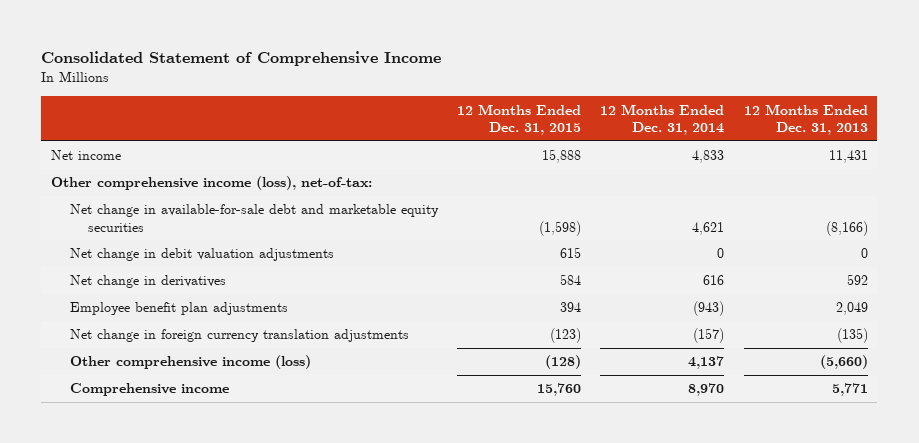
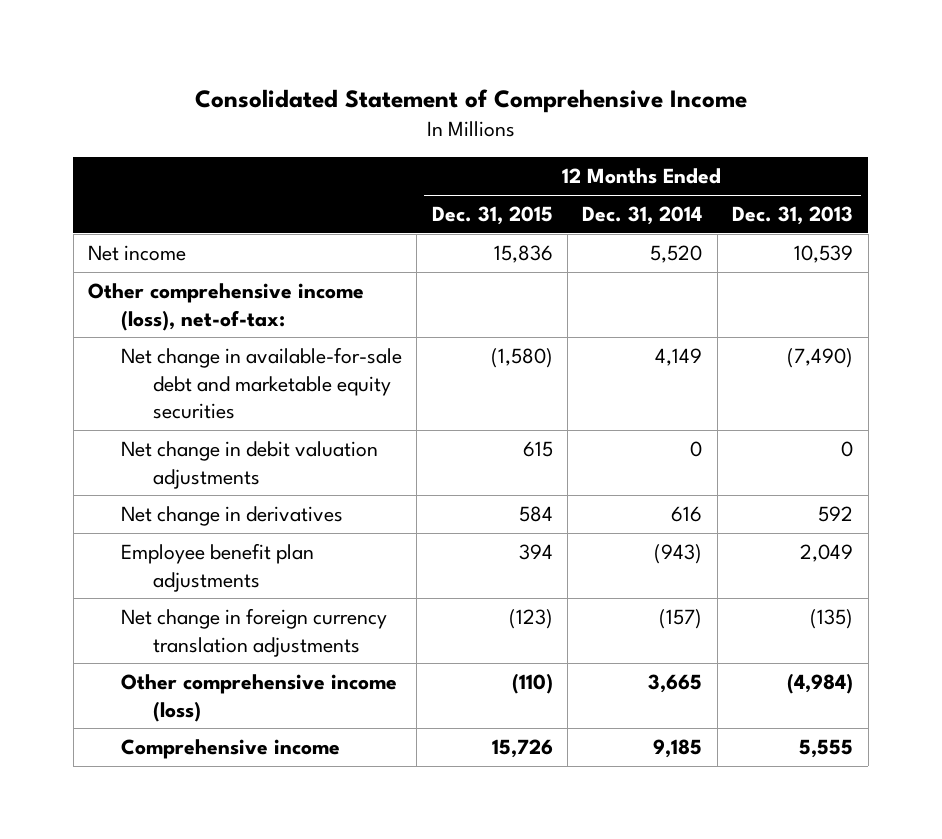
- Net income | 15,888 | 4,833 | 11,431
+ Net income | 15,836 | 5,520 | 10,539
- Net change in available-for-sale debt and marketable equity securities | (1,598) | 4,621 | (8,166)
+ Net change in available-for-sale debt and marketable equity securities | (1,580) | 4,149 | (7,490)
- Other comprehensive income (loss) | (128) | 4,137 | (5,660)
- Comprehensive income | 15,760 | 8,970 | 5,771
+ Other comprehensive income (loss) | (110) | 3,665 | (4,984)
+ Comprehensive income | 15,726 | 9,185 | 5,555

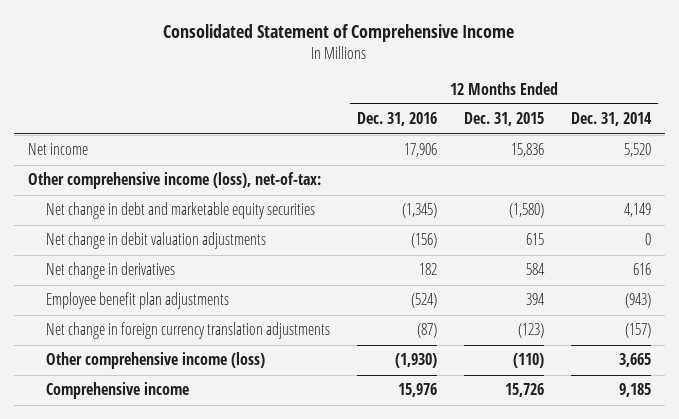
- | 12 Months Ended Dec. 31, 2015 | 12 Months Ended Dec. 31, 2014 | 12 Months Ended Dec. 31, 2013
+ | 12 Months Ended Dec. 31, 2016 | 12 Months Ended Dec. 31, 2015 | 12 Months Ended Dec. 31, 2014
- Net change in available-for-sale debt and marketable equity securities | (1,580) | 4,149 | (7,490)
+ Net change in debt and marketable equity securities | (1,345) | (1,580) | 4,149

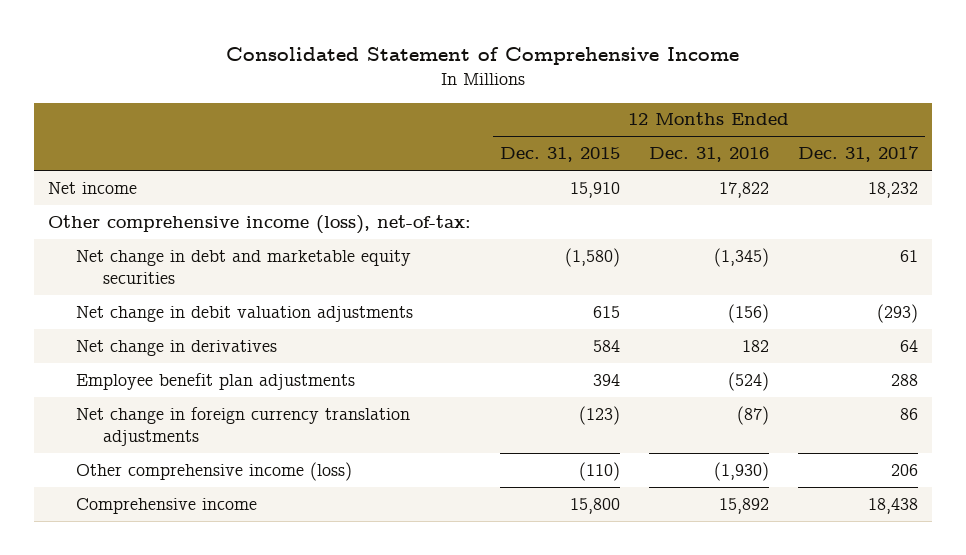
- | 12 Months Ended Dec. 31, 2016 | 12 Months Ended Dec. 31, 2015 | 12 Months Ended Dec. 31, 2014
+ | 12 Months Ended Dec. 31, 2015 | 12 Months Ended Dec. 31, 2016 | 12 Months Ended Dec. 31, 2017
- Net income | 17,906 | 15,836 | 5,520
+ Net income | 15,910 | 17,822 | 18,232
- Comprehensive income | 15,976 | 15,726 | 9,185
+ Comprehensive income | 15,800 | 15,892 | 18,438

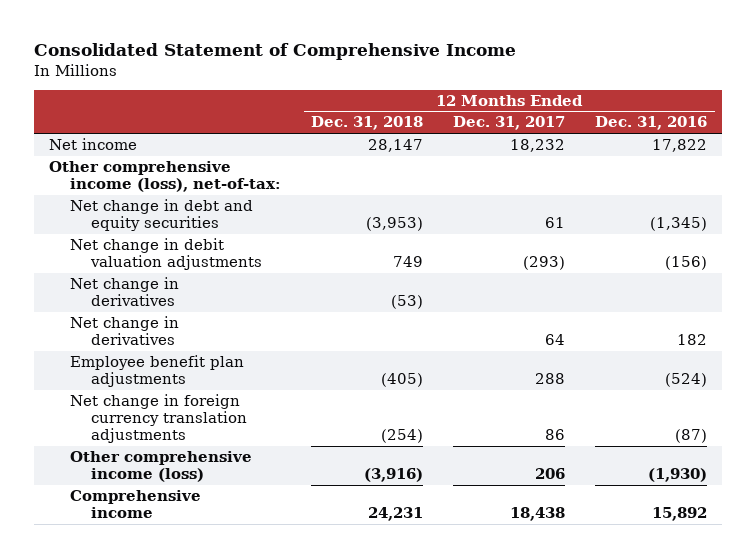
- | 12 Months Ended Dec. 31, 2015 | 12 Months Ended Dec. 31, 2016 | 12 Months Ended Dec. 31, 2017
+ | 12 Months Ended Dec. 31, 2018 | 12 Months Ended Dec. 31, 2017 | 12 Months Ended Dec. 31, 2016
- Net change in debt and marketable equity securities | (1,580) | (1,345) | 61
+ Net change in debt and equity securities | (3,953) | 61 | (1,345)
+ Net change in derivatives | (53) | |

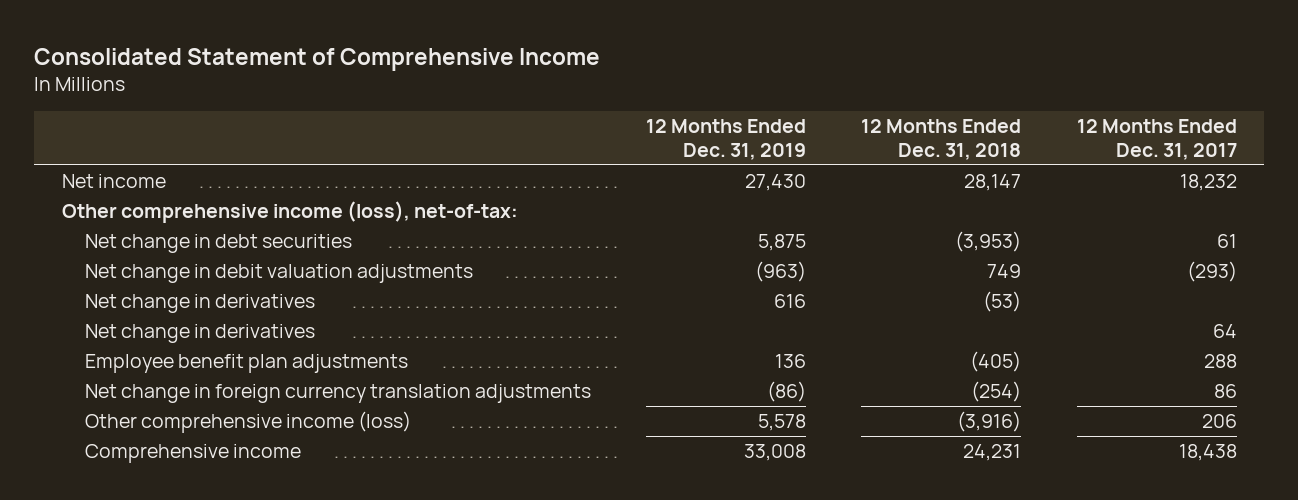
- | 12 Months Ended Dec. 31, 2018 | 12 Months Ended Dec. 31, 2017 | 12 Months Ended Dec. 31, 2016
+ | 12 Months Ended Dec. 31, 2019 | 12 Months Ended Dec. 31, 2018 | 12 Months Ended Dec. 31, 2017
- Net change in debt and equity securities | (3,953) | 61 | (1,345)
+ Net change in debt securities | 5,875 | (3,953) | 61

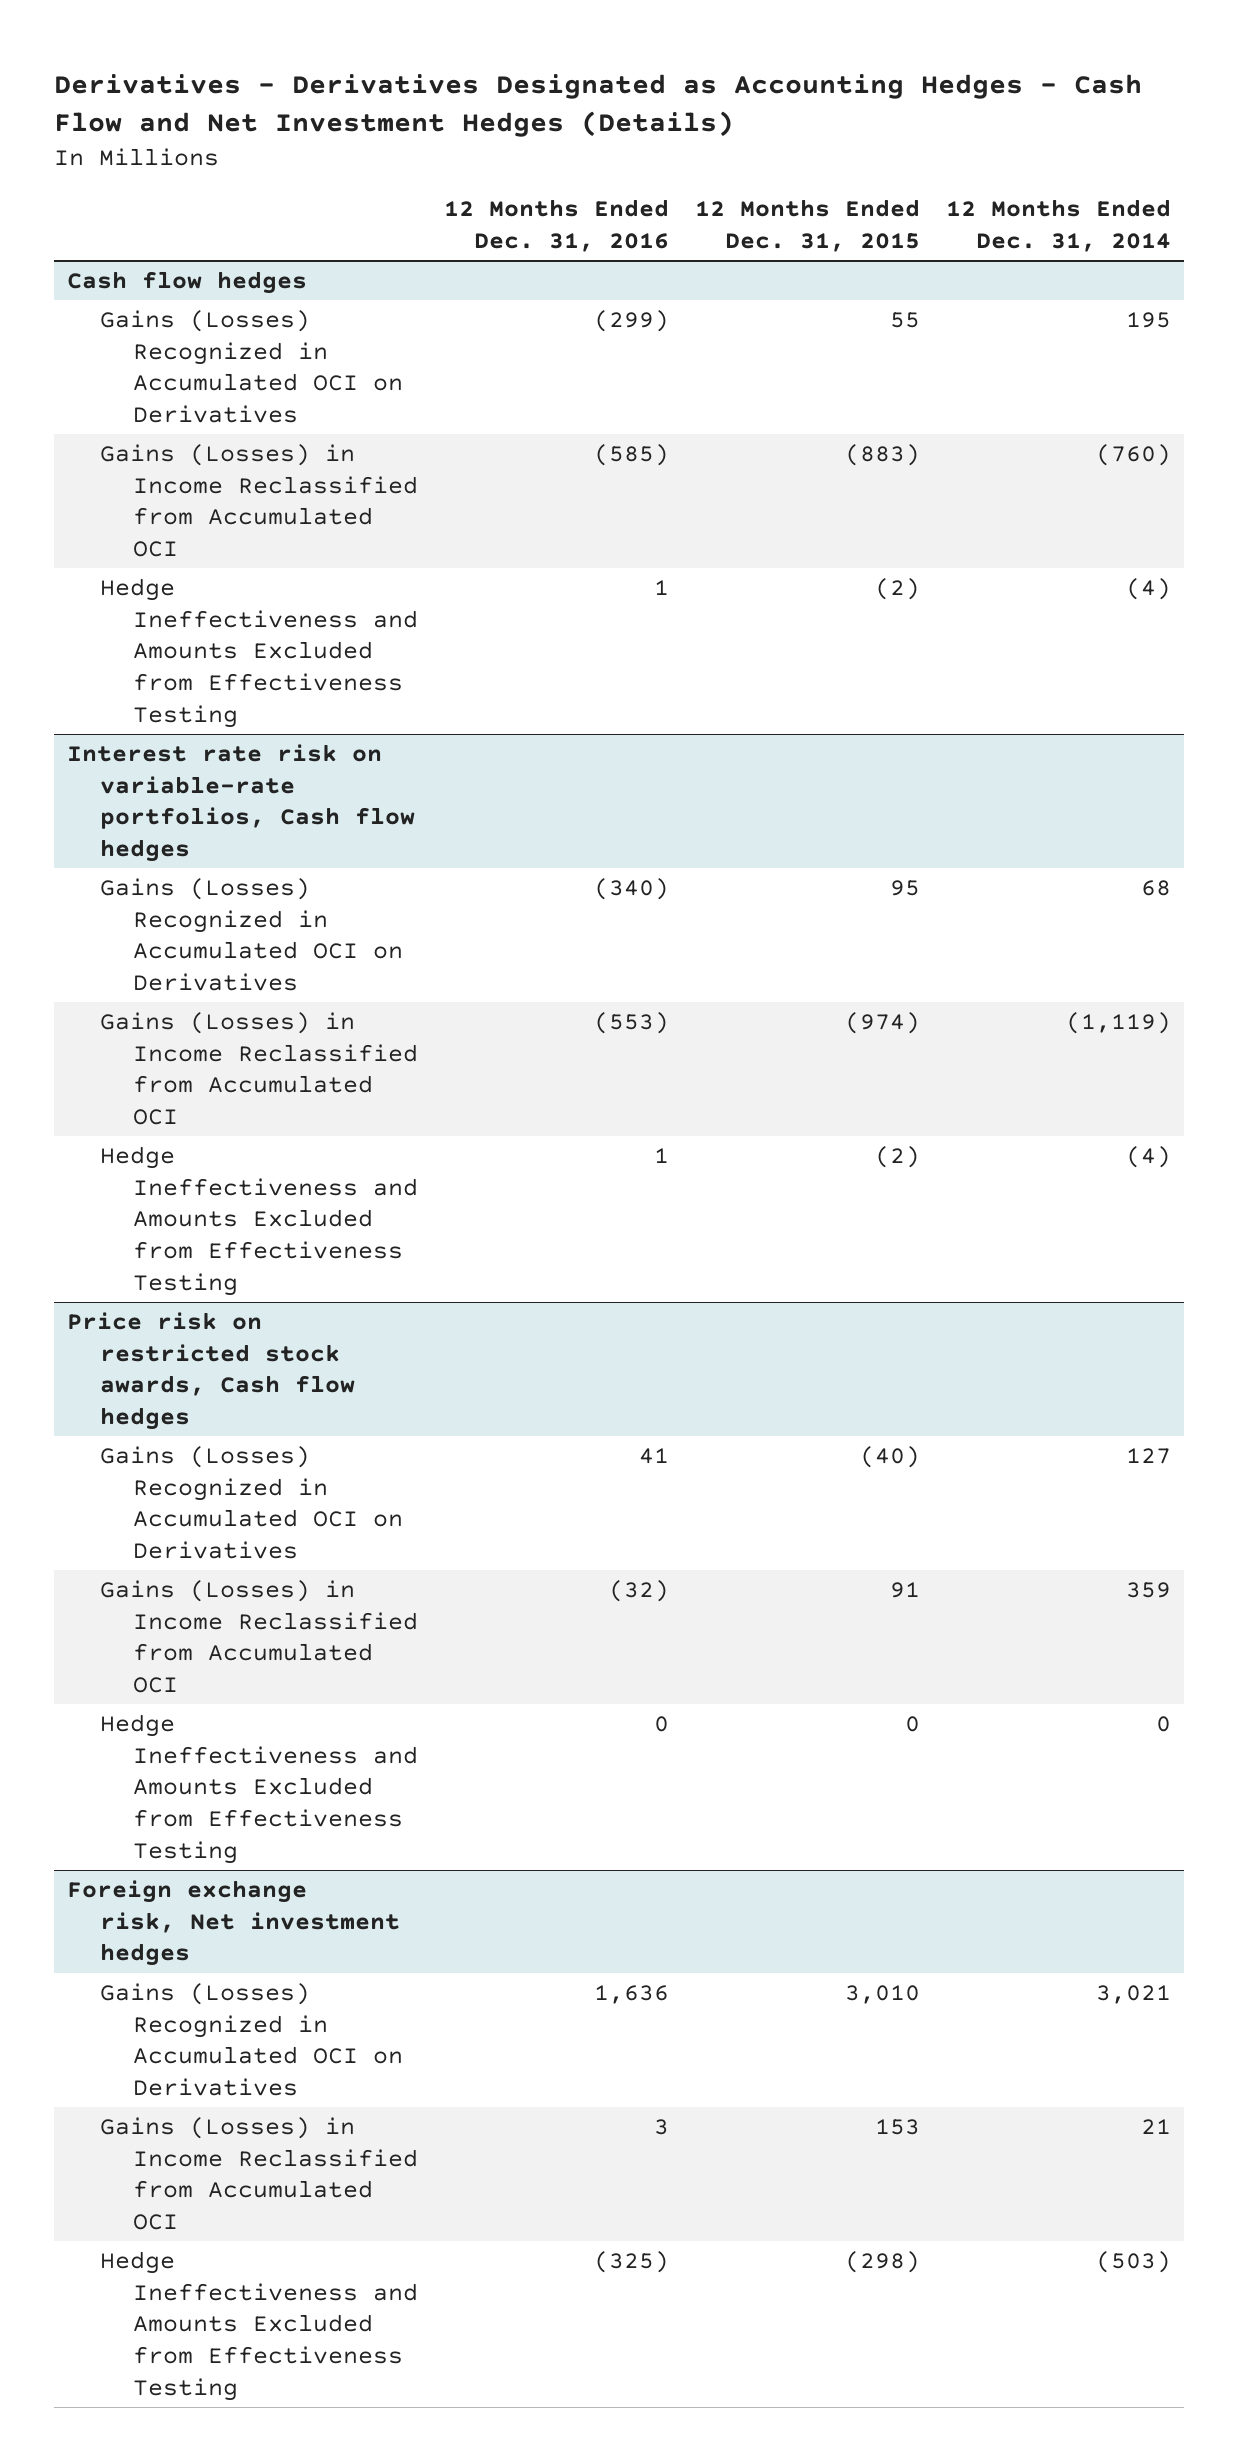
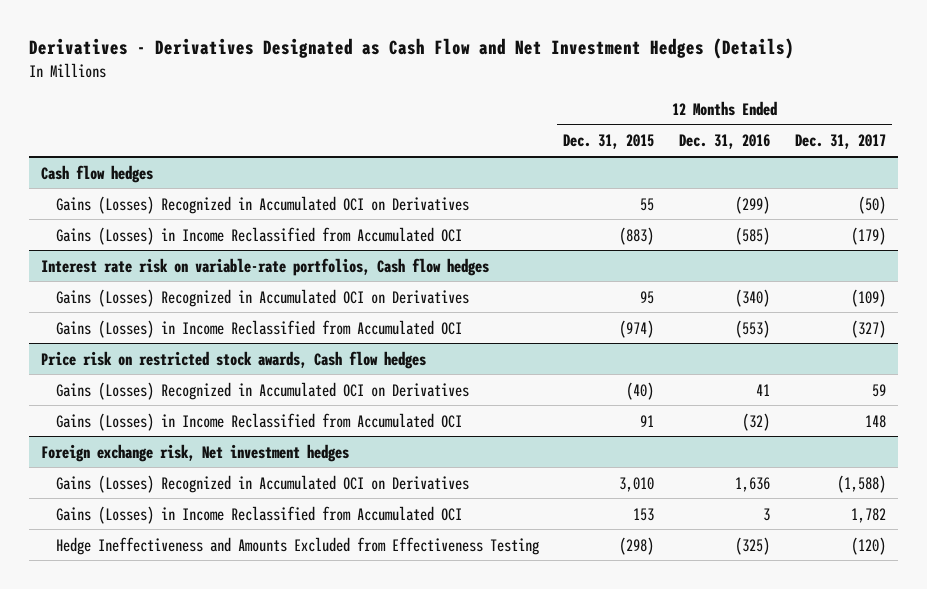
- Derivatives - Derivatives Designated as Accounting Hedges - Cash Flow and Net Investment Hedges (Details)
+ Derivatives - Derivatives Designated as Cash Flow and Net Investment Hedges (Details)
- | 12 Months Ended Dec. 31, 2016 | 12 Months Ended Dec. 31, 2015 | 12 Months Ended Dec. 31, 2014
+ | 12 Months Ended Dec. 31, 2015 | 12 Months Ended Dec. 31, 2016 | 12 Months Ended Dec. 31, 2017
@ Cash flow hedges
- Hedge Ineffectiveness and Amounts Excluded from Effectiveness Testing | 1 | (2) | (4)
@ Interest rate risk on variable-rate portfolios, Cash flow hedges
- Hedge Ineffectiveness and Amounts Excluded from Effectiveness Testing | 1 | (2) | (4)
@ Price risk on restricted stock awards, Cash flow hedges
- Hedge Ineffectiveness and Amounts Excluded from Effectiveness Testing | 0 | 0 | 0

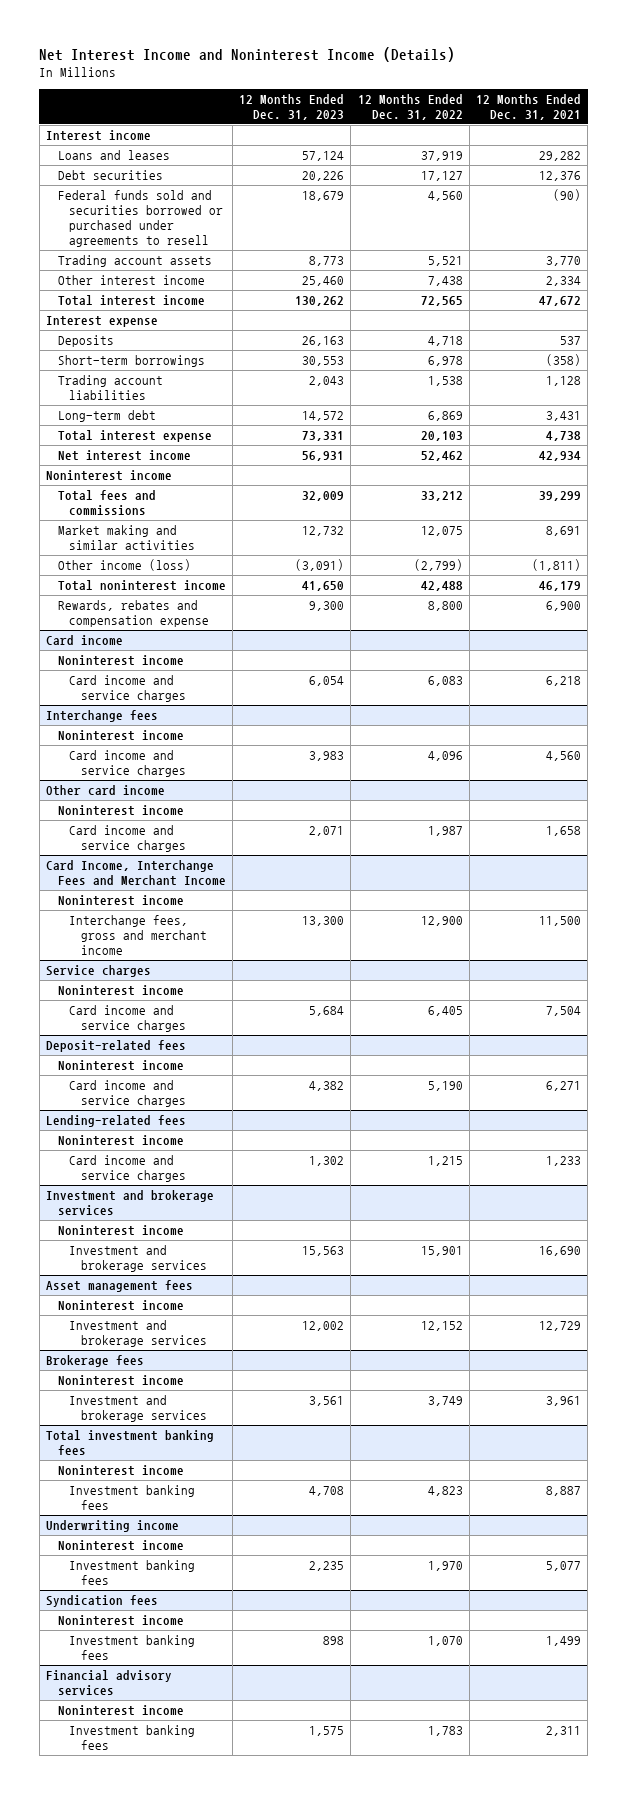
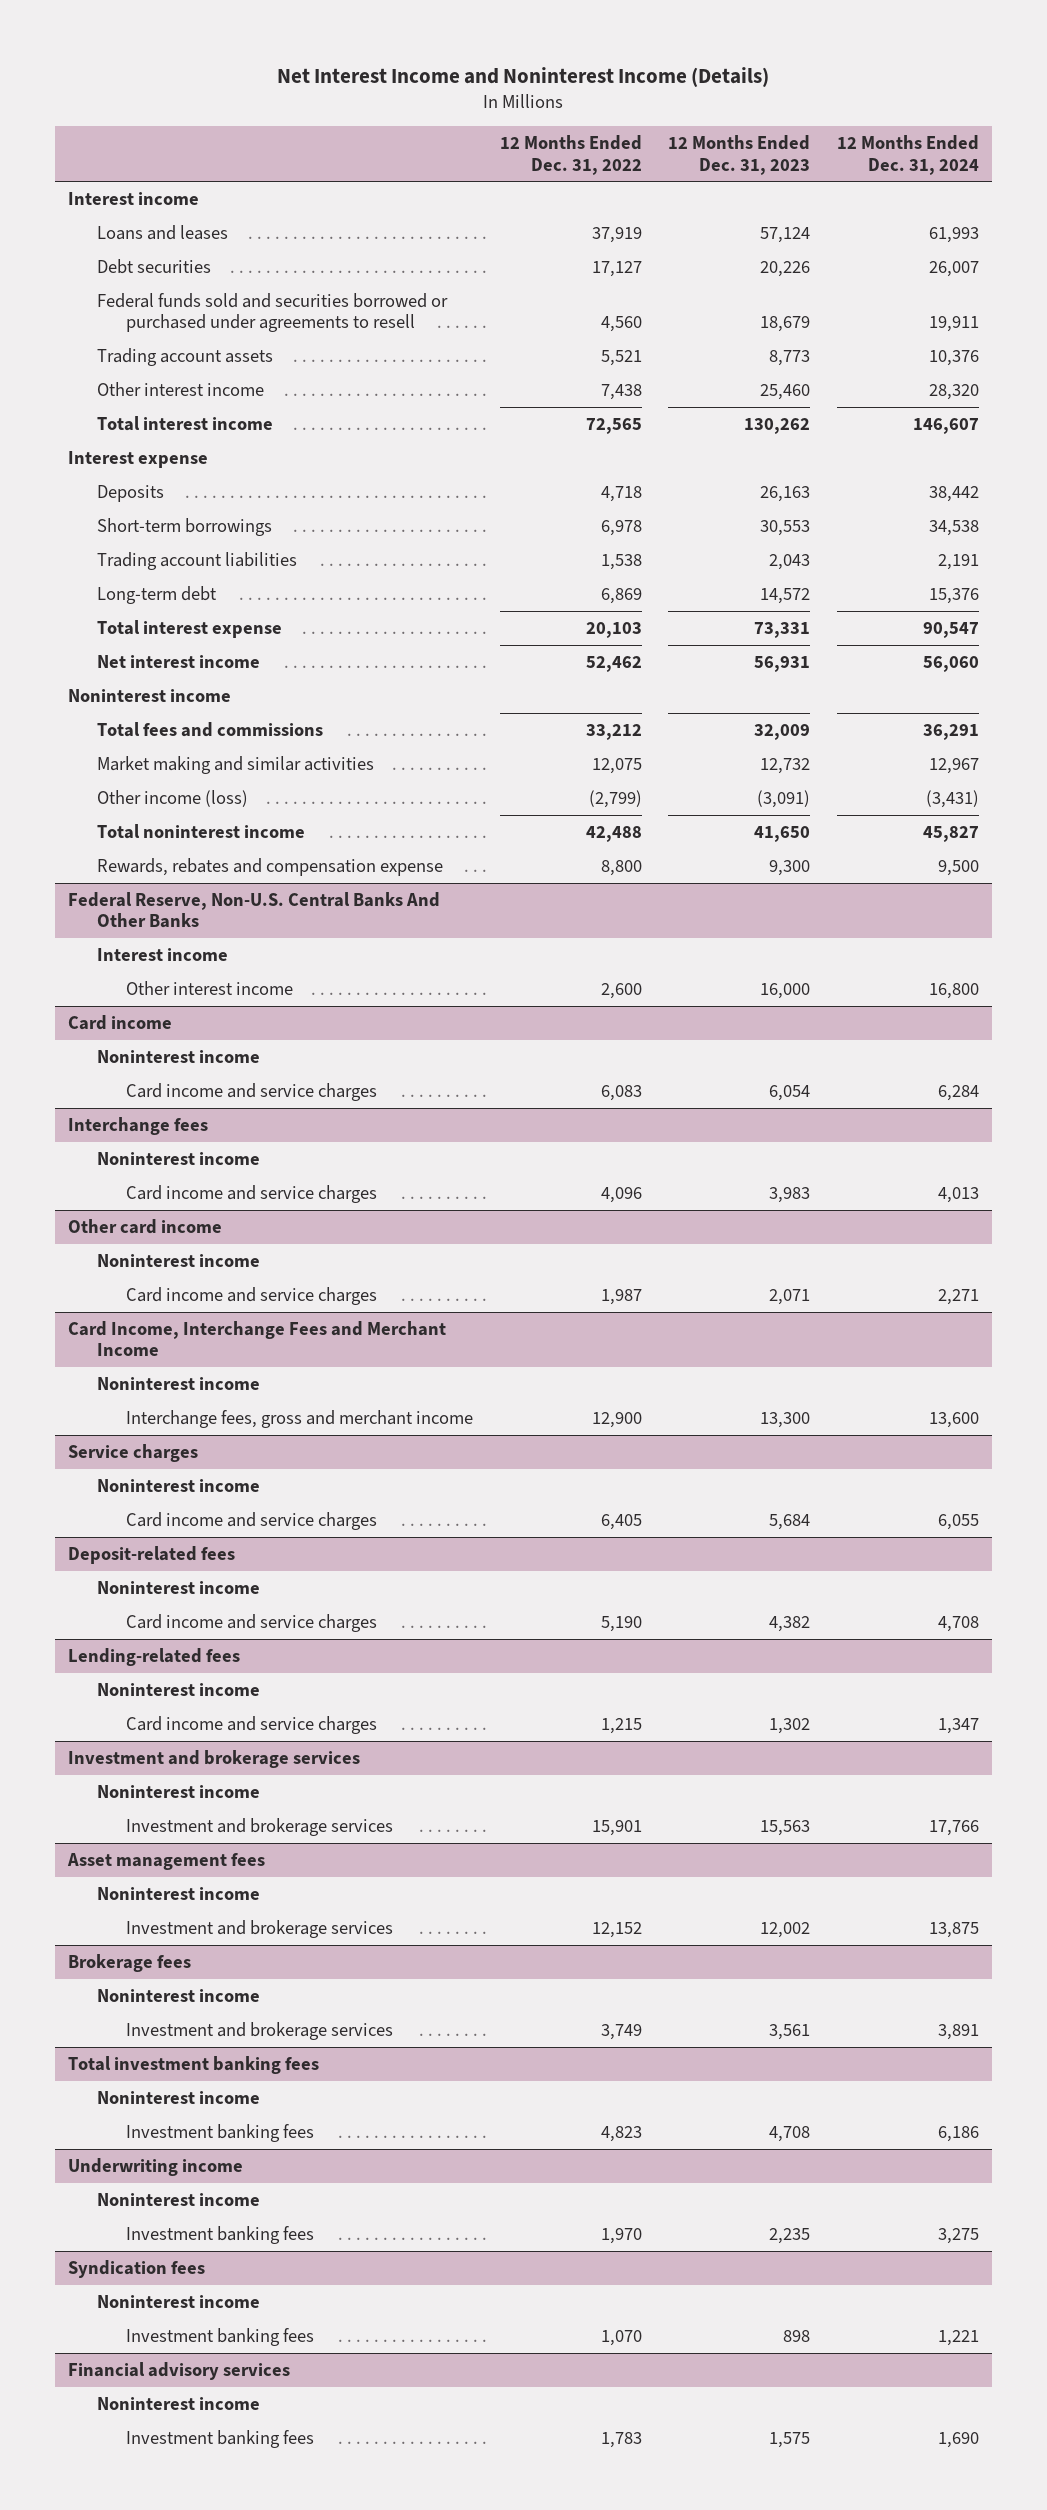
- | 12 Months Ended Dec. 31, 2023 | 12 Months Ended Dec. 31, 2022 | 12 Months Ended Dec. 31, 2021
+ | 12 Months Ended Dec. 31, 2022 | 12 Months Ended Dec. 31, 2023 | 12 Months Ended Dec. 31, 2024
+ Federal Reserve, Non-U.S. Central Banks And Other Banks
+ Interest income
+ Other interest income | 2,600 | 16,000 | 16,800

